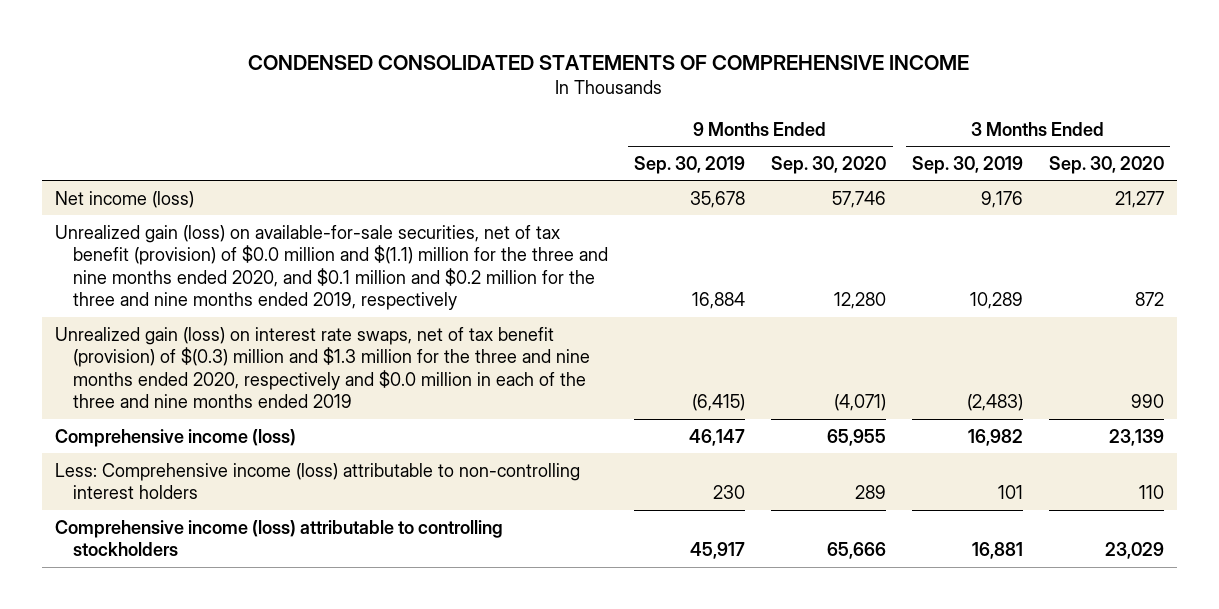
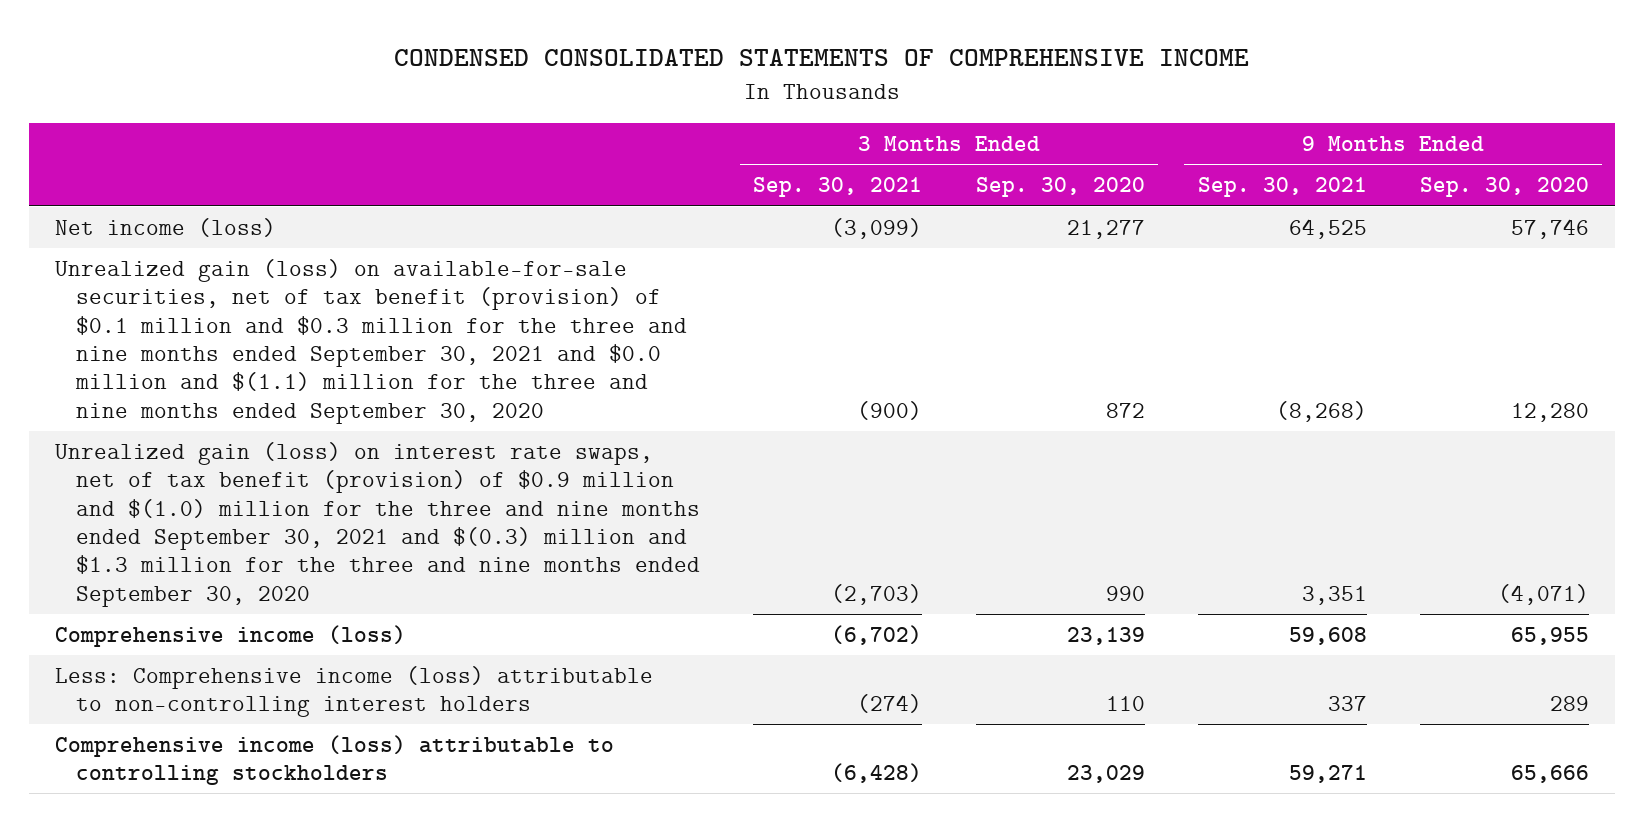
- | 9 Months Ended Sep. 30, 2019 | 9 Months Ended Sep. 30, 2020 | 3 Months Ended Sep. 30, 2019 | 3 Months Ended Sep. 30, 2020
+ | 3 Months Ended Sep. 30, 2021 | 3 Months Ended Sep. 30, 2020 | 9 Months Ended Sep. 30, 2021 | 9 Months Ended Sep. 30, 2020
- Unrealized gain (loss) on available-for-sale securities, net of tax benefit (provision) of $0.0 million and $(1.1) million for the three and nine months ended 2020, and $0.1 million and $0.2 million for the three and nine months ended 2019, respectively | 16,884 | 12,280 | 10,289 | 872
- Unrealized gain (loss) on interest rate swaps, net of tax benefit (provision) of $(0.3) million and $1.3 million for the three and nine months ended 2020, respectively and $0.0 million in each of the three and nine months ended 2019 | (6,415) | (4,071) | (2,483) | 990
+ Unrealized gain (loss) on available-for-sale securities, net of tax benefit (provision) of $0.1 million and $0.3 million for the three and nine months ended September 30, 2021 and $0.0 million and $(1.1) million for the three and nine months ended September 30, 2020 | (900) | 872 | (8,268) | 12,280
+ Unrealized gain (loss) on interest rate swaps, net of tax benefit (provision) of $0.9 million and $(1.0) million for the three and nine months ended September 30, 2021 and $(0.3) million and $1.3 million for the three and nine months ended September 30, 2020 | (2,703) | 990 | 3,351 | (4,071)

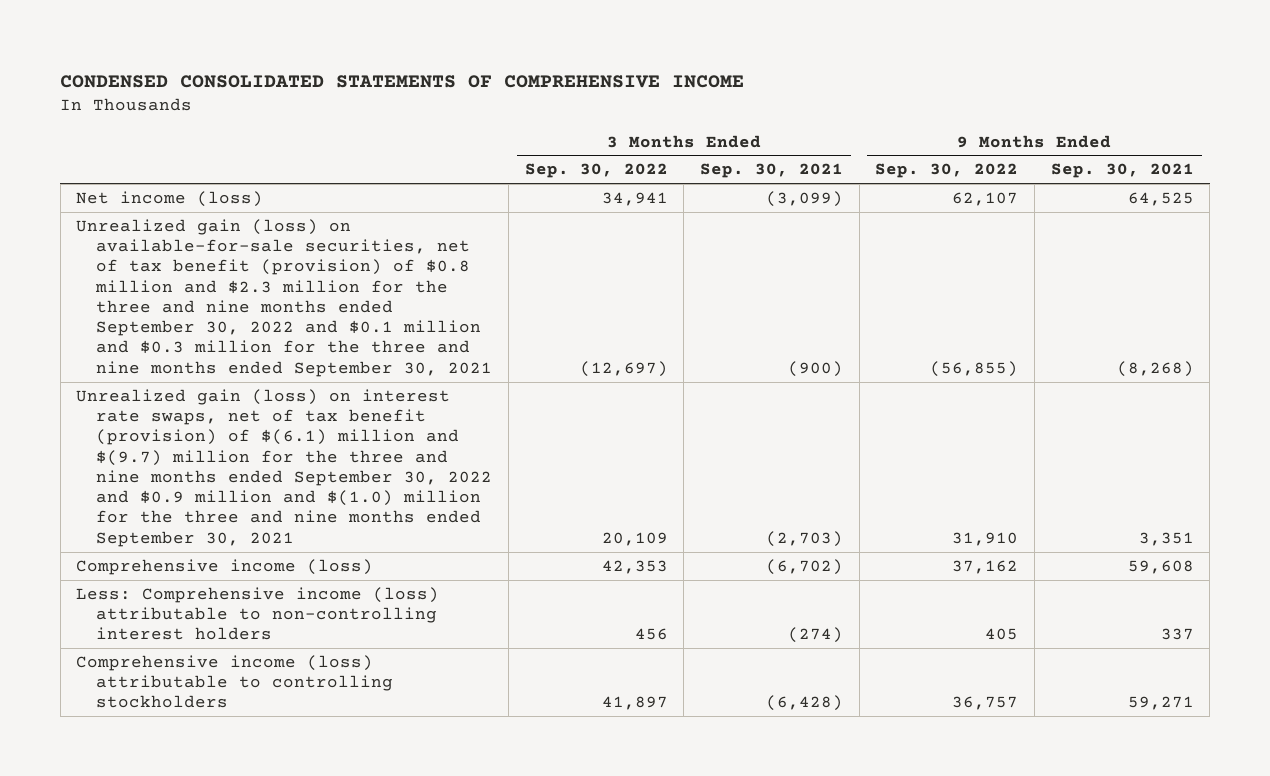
- | 3 Months Ended Sep. 30, 2021 | 3 Months Ended Sep. 30, 2020 | 9 Months Ended Sep. 30, 2021 | 9 Months Ended Sep. 30, 2020
+ | 3 Months Ended Sep. 30, 2022 | 3 Months Ended Sep. 30, 2021 | 9 Months Ended Sep. 30, 2022 | 9 Months Ended Sep. 30, 2021
- Unrealized gain (loss) on available-for-sale securities, net of tax benefit (provision) of $0.1 million and $0.3 million for the three and nine months ended September 30, 2021 and $0.0 million and $(1.1) million for the three and nine months ended September 30, 2020 | (900) | 872 | (8,268) | 12,280
- Unrealized gain (loss) on interest rate swaps, net of tax benefit (provision) of $0.9 million and $(1.0) million for the three and nine months ended September 30, 2021 and $(0.3) million and $1.3 million for the three and nine months ended September 30, 2020 | (2,703) | 990 | 3,351 | (4,071)
+ Unrealized gain (loss) on available-for-sale securities, net of tax benefit (provision) of $0.8 million and $2.3 million for the three and nine months ended September 30, 2022 and $0.1 million and $0.3 million for the three and nine months ended September 30, 2021 | (12,697) | (900) | (56,855) | (8,268)
+ Unrealized gain (loss) on interest rate swaps, net of tax benefit (provision) of $(6.1) million and $(9.7) million for the three and nine months ended September 30, 2022 and $0.9 million and $(1.0) million for the three and nine months ended September 30, 2021 | 20,109 | (2,703) | 31,910 | 3,351

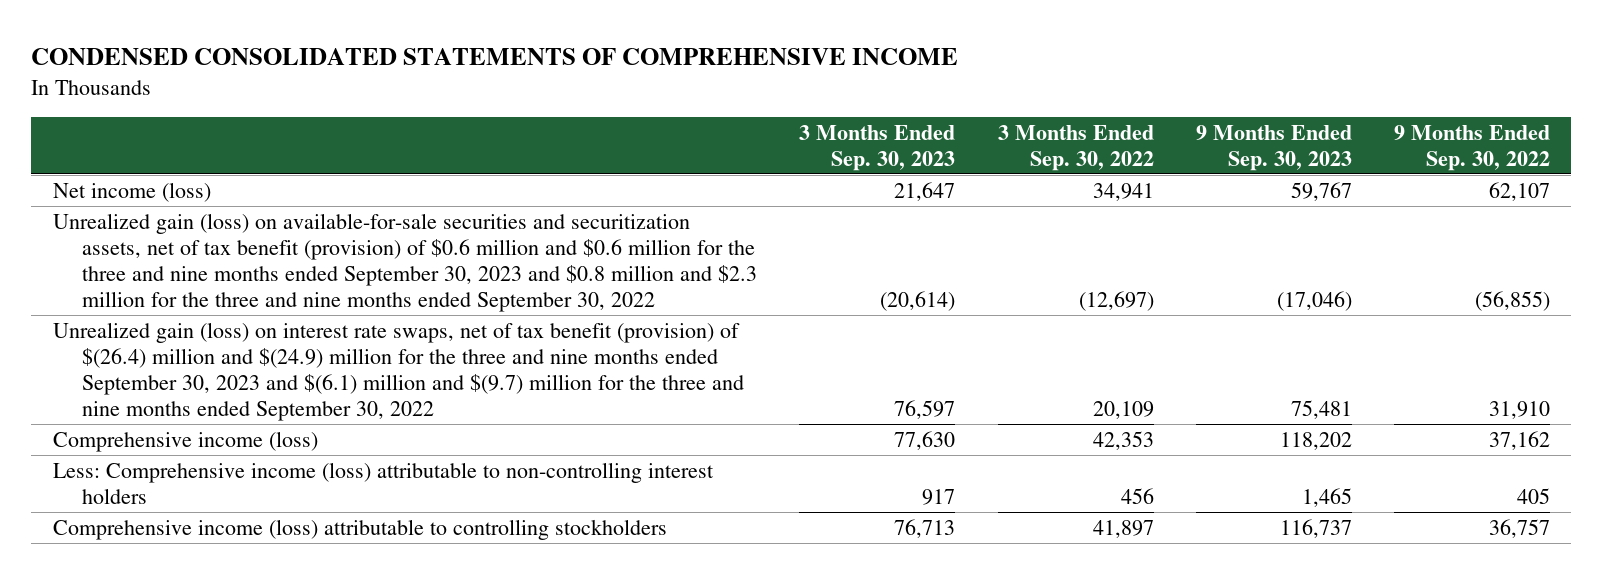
- | 3 Months Ended Sep. 30, 2022 | 3 Months Ended Sep. 30, 2021 | 9 Months Ended Sep. 30, 2022 | 9 Months Ended Sep. 30, 2021
+ | 3 Months Ended Sep. 30, 2023 | 3 Months Ended Sep. 30, 2022 | 9 Months Ended Sep. 30, 2023 | 9 Months Ended Sep. 30, 2022
- Unrealized gain (loss) on available-for-sale securities, net of tax benefit (provision) of $0.8 million and $2.3 million for the three and nine months ended September 30, 2022 and $0.1 million and $0.3 million for the three and nine months ended September 30, 2021 | (12,697) | (900) | (56,855) | (8,268)
- Unrealized gain (loss) on interest rate swaps, net of tax benefit (provision) of $(6.1) million and $(9.7) million for the three and nine months ended September 30, 2022 and $0.9 million and $(1.0) million for the three and nine months ended September 30, 2021 | 20,109 | (2,703) | 31,910 | 3,351
+ Unrealized gain (loss) on available-for-sale securities and securitization assets, net of tax benefit (provision) of $0.6 million and $0.6 million for the three and nine months ended September 30, 2023 and $0.8 million and $2.3 million for the three and nine months ended September 30, 2022 | (20,614) | (12,697) | (17,046) | (56,855)
+ Unrealized gain (loss) on interest rate swaps, net of tax benefit (provision) of $(26.4) million and $(24.9) million for the three and nine months ended September 30, 2023 and $(6.1) million and $(9.7) million for the three and nine months ended September 30, 2022 | 76,597 | 20,109 | 75,481 | 31,910

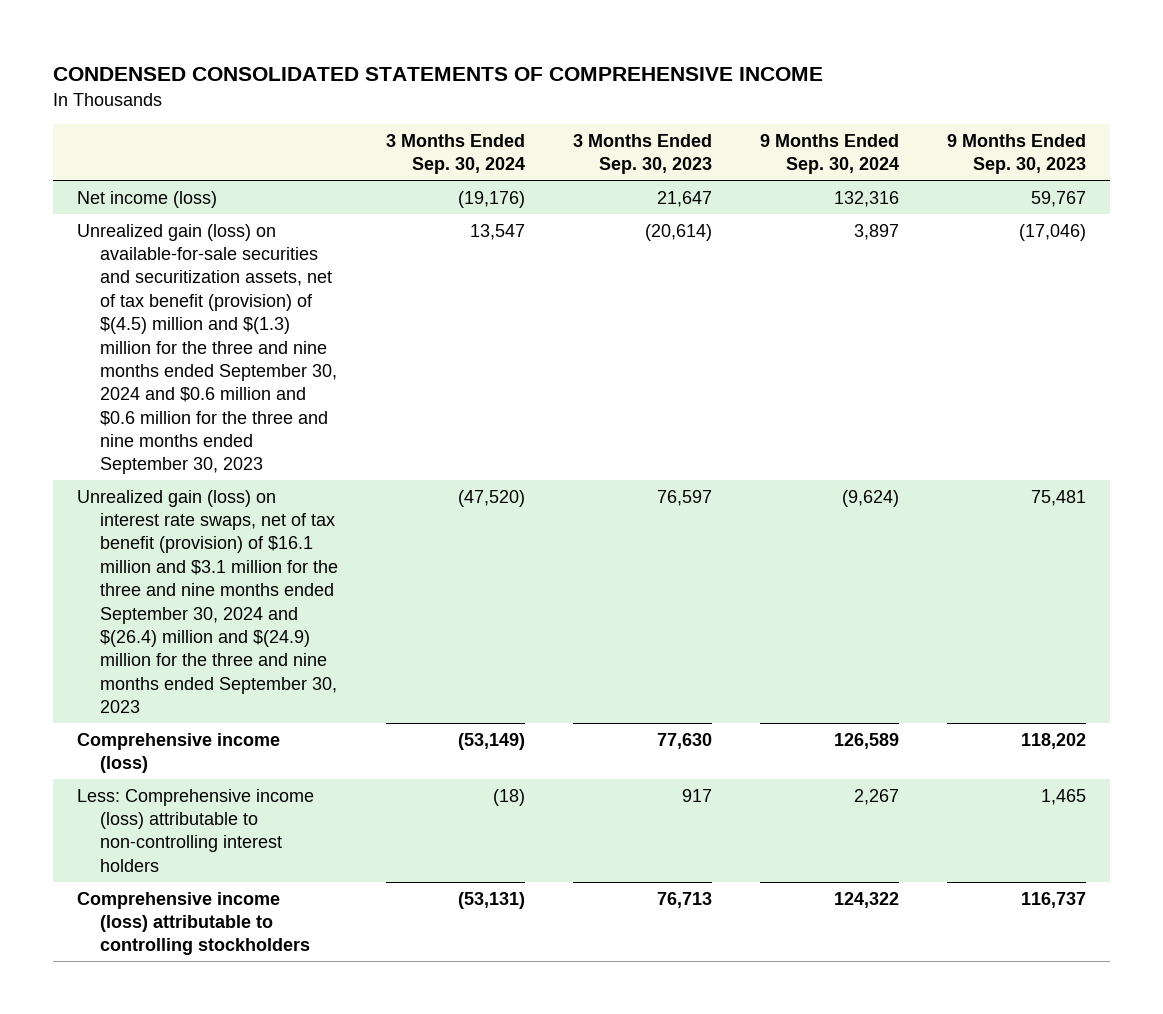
- | 3 Months Ended Sep. 30, 2023 | 3 Months Ended Sep. 30, 2022 | 9 Months Ended Sep. 30, 2023 | 9 Months Ended Sep. 30, 2022
+ | 3 Months Ended Sep. 30, 2024 | 3 Months Ended Sep. 30, 2023 | 9 Months Ended Sep. 30, 2024 | 9 Months Ended Sep. 30, 2023
- Unrealized gain (loss) on available-for-sale securities and securitization assets, net of tax benefit (provision) of $0.6 million and $0.6 million for the three and nine months ended September 30, 2023 and $0.8 million and $2.3 million for the three and nine months ended September 30, 2022 | (20,614) | (12,697) | (17,046) | (56,855)
- Unrealized gain (loss) on interest rate swaps, net of tax benefit (provision) of $(26.4) million and $(24.9) million for the three and nine months ended September 30, 2023 and $(6.1) million and $(9.7) million for the three and nine months ended September 30, 2022 | 76,597 | 20,109 | 75,481 | 31,910
+ Unrealized gain (loss) on available-for-sale securities and securitization assets, net of tax benefit (provision) of $(4.5) million and $(1.3) million for the three and nine months ended September 30, 2024 and $0.6 million and $0.6 million for the three and nine months ended September 30, 2023 | 13,547 | (20,614) | 3,897 | (17,046)
+ Unrealized gain (loss) on interest rate swaps, net of tax benefit (provision) of $16.1 million and $3.1 million for the three and nine months ended September 30, 2024 and $(26.4) million and $(24.9) million for the three and nine months ended September 30, 2023 | (47,520) | 76,597 | (9,624) | 75,481

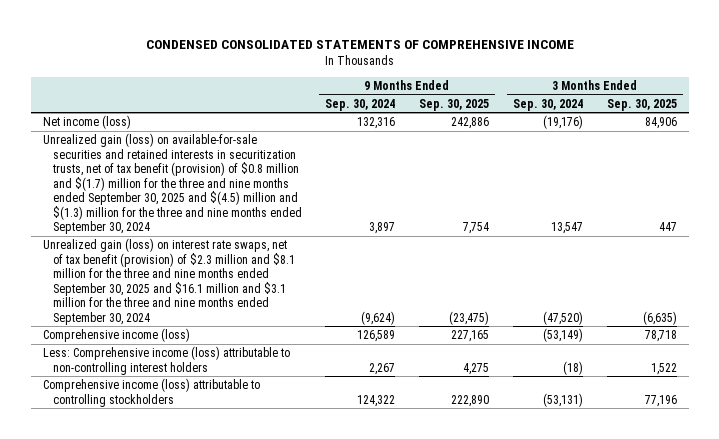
- | 3 Months Ended Sep. 30, 2024 | 3 Months Ended Sep. 30, 2023 | 9 Months Ended Sep. 30, 2024 | 9 Months Ended Sep. 30, 2023
+ | 9 Months Ended Sep. 30, 2024 | 9 Months Ended Sep. 30, 2025 | 3 Months Ended Sep. 30, 2024 | 3 Months Ended Sep. 30, 2025
- Unrealized gain (loss) on available-for-sale securities and securitization assets, net of tax benefit (provision) of $(4.5) million and $(1.3) million for the three and nine months ended September 30, 2024 and $0.6 million and $0.6 million for the three and nine months ended September 30, 2023 | 13,547 | (20,614) | 3,897 | (17,046)
- Unrealized gain (loss) on interest rate swaps, net of tax benefit (provision) of $16.1 million and $3.1 million for the three and nine months ended September 30, 2024 and $(26.4) million and $(24.9) million for the three and nine months ended September 30, 2023 | (47,520) | 76,597 | (9,624) | 75,481
+ Unrealized gain (loss) on available-for-sale securities and retained interests in securitization trusts, net of tax benefit (provision) of $0.8 million and $(1.7) million for the three and nine months ended September 30, 2025 and $(4.5) million and $(1.3) million for the three and nine months ended September 30, 2024 | 3,897 | 7,754 | 13,547 | 447
+ Unrealized gain (loss) on interest rate swaps, net of tax benefit (provision) of $2.3 million and $8.1 million for the three and nine months ended September 30, 2025 and $16.1 million and $3.1 million for the three and nine months ended September 30, 2024 | (9,624) | (23,475) | (47,520) | (6,635)

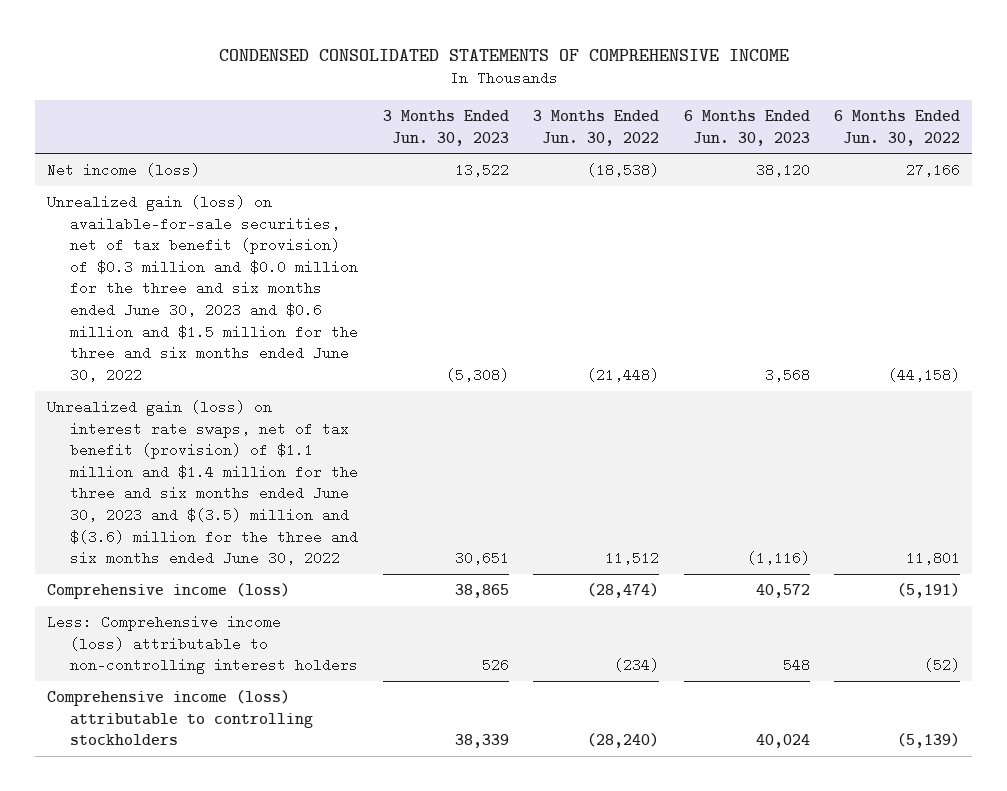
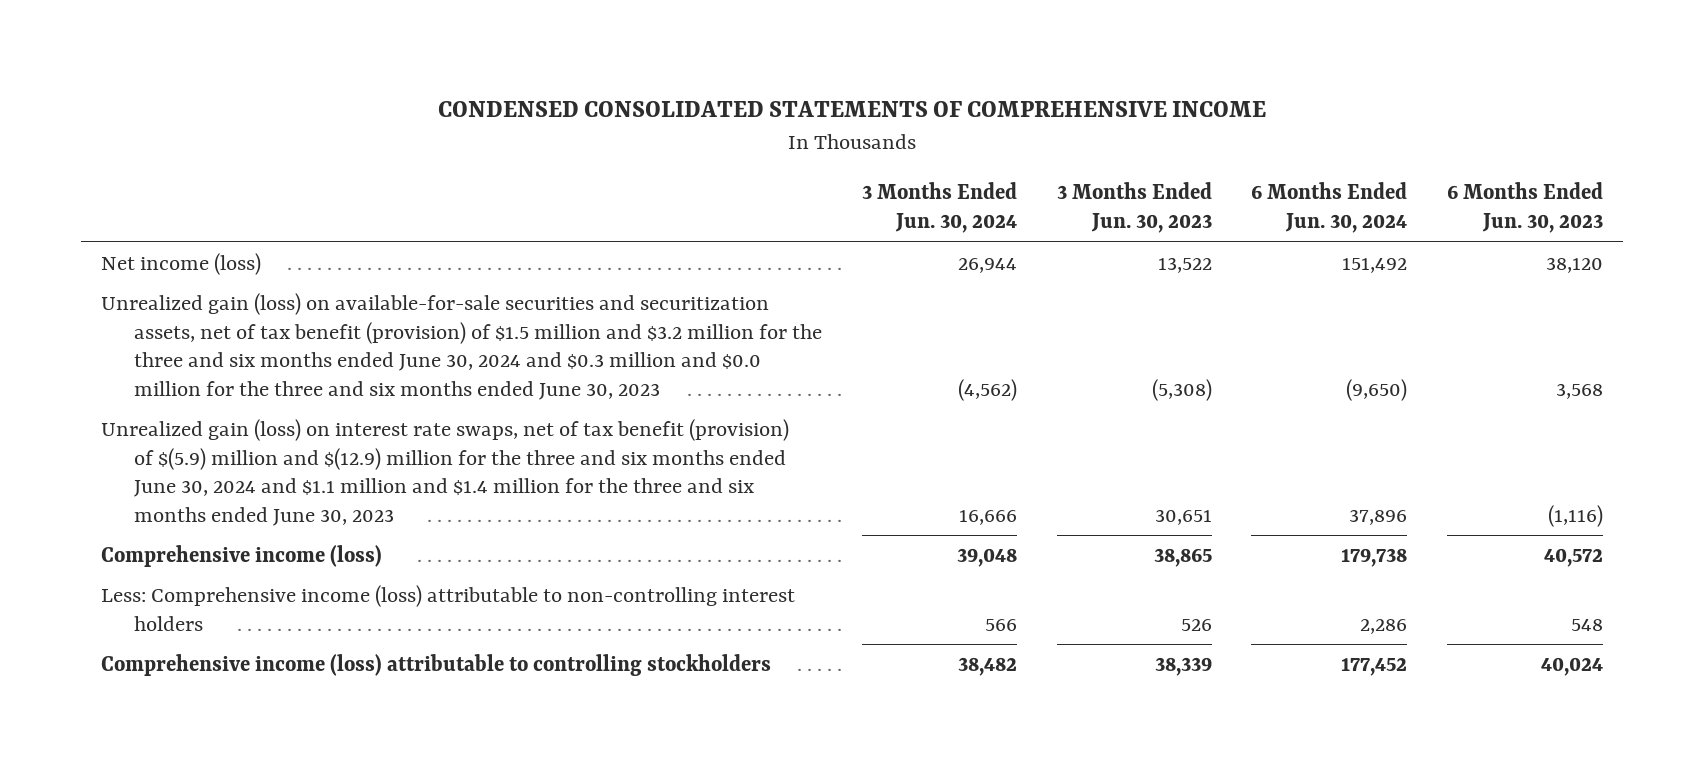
- | 3 Months Ended Jun. 30, 2023 | 3 Months Ended Jun. 30, 2022 | 6 Months Ended Jun. 30, 2023 | 6 Months Ended Jun. 30, 2022
+ | 3 Months Ended Jun. 30, 2024 | 3 Months Ended Jun. 30, 2023 | 6 Months Ended Jun. 30, 2024 | 6 Months Ended Jun. 30, 2023
- Unrealized gain (loss) on available-for-sale securities, net of tax benefit (provision) of $0.3 million and $0.0 million for the three and six months ended June 30, 2023 and $0.6 million and $1.5 million for the three and six months ended June 30, 2022 | (5,308) | (21,448) | 3,568 | (44,158)
- Unrealized gain (loss) on interest rate swaps, net of tax benefit (provision) of $1.1 million and $1.4 million for the three and six months ended June 30, 2023 and $(3.5) million and $(3.6) million for the three and six months ended June 30, 2022 | 30,651 | 11,512 | (1,116) | 11,801
+ Unrealized gain (loss) on available-for-sale securities and securitization assets, net of tax benefit (provision) of $1.5 million and $3.2 million for the three and six months ended June 30, 2024 and $0.3 million and $0.0 million for the three and six months ended June 30, 2023 | (4,562) | (5,308) | (9,650) | 3,568
+ Unrealized gain (loss) on interest rate swaps, net of tax benefit (provision) of $(5.9) million and $(12.9) million for the three and six months ended June 30, 2024 and $1.1 million and $1.4 million for the three and six months ended June 30, 2023 | 16,666 | 30,651 | 37,896 | (1,116)

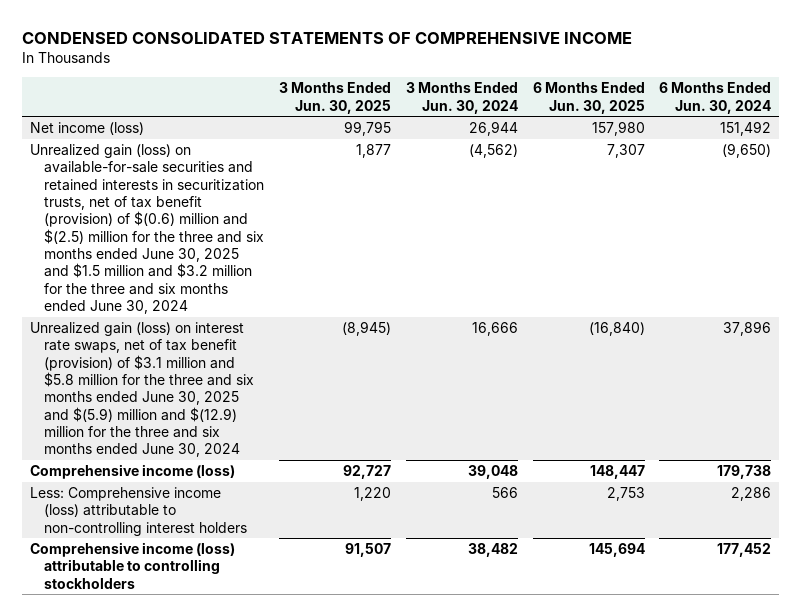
- | 3 Months Ended Jun. 30, 2024 | 3 Months Ended Jun. 30, 2023 | 6 Months Ended Jun. 30, 2024 | 6 Months Ended Jun. 30, 2023
+ | 3 Months Ended Jun. 30, 2025 | 3 Months Ended Jun. 30, 2024 | 6 Months Ended Jun. 30, 2025 | 6 Months Ended Jun. 30, 2024
- Unrealized gain (loss) on available-for-sale securities and securitization assets, net of tax benefit (provision) of $1.5 million and $3.2 million for the three and six months ended June 30, 2024 and $0.3 million and $0.0 million for the three and six months ended June 30, 2023 | (4,562) | (5,308) | (9,650) | 3,568
- Unrealized gain (loss) on interest rate swaps, net of tax benefit (provision) of $(5.9) million and $(12.9) million for the three and six months ended June 30, 2024 and $1.1 million and $1.4 million for the three and six months ended June 30, 2023 | 16,666 | 30,651 | 37,896 | (1,116)
+ Unrealized gain (loss) on available-for-sale securities and retained interests in securitization trusts, net of tax benefit (provision) of $(0.6) million and $(2.5) million for the three and six months ended June 30, 2025 and $1.5 million and $3.2 million for the three and six months ended June 30, 2024 | 1,877 | (4,562) | 7,307 | (9,650)
+ Unrealized gain (loss) on interest rate swaps, net of tax benefit (provision) of $3.1 million and $5.8 million for the three and six months ended June 30, 2025 and $(5.9) million and $(12.9) million for the three and six months ended June 30, 2024 | (8,945) | 16,666 | (16,840) | 37,896

